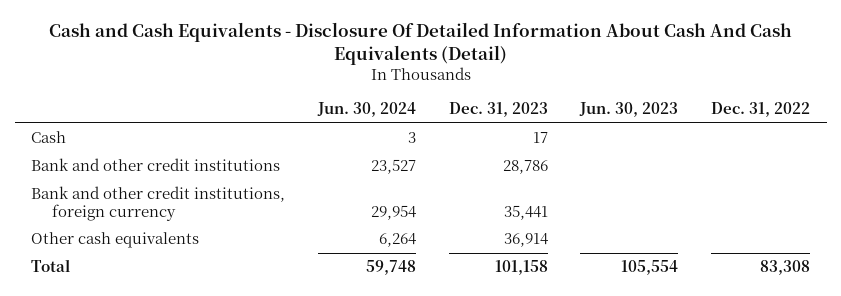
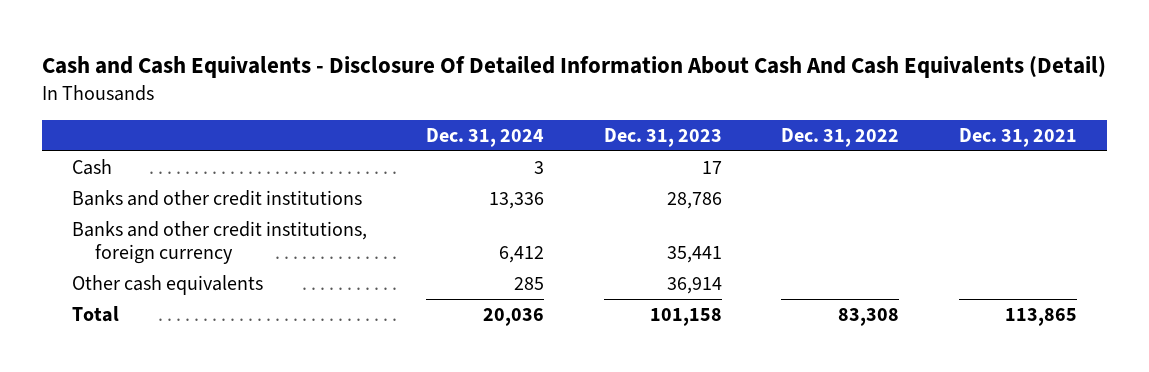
- | Jun. 30, 2024 | Dec. 31, 2023 | Jun. 30, 2023 | Dec. 31, 2022
+ | Dec. 31, 2024 | Dec. 31, 2023 | Dec. 31, 2022 | Dec. 31, 2021
- Bank and other credit institutions | 23,527 | 28,786 | |
- Bank and other credit institutions, foreign currency | 29,954 | 35,441 | |
+ Banks and other credit institutions | 13,336 | 28,786 | |
+ Banks and other credit institutions, foreign currency | 6,412 | 35,441 | |

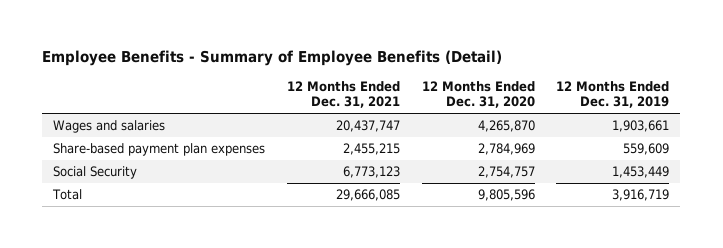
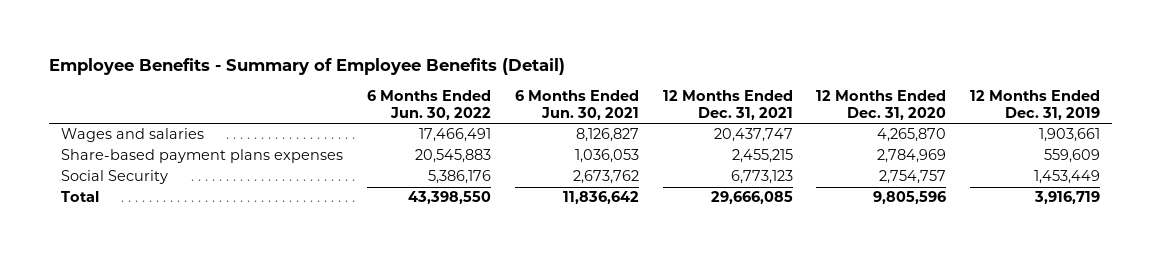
- | 12 Months Ended Dec. 31, 2021 | 12 Months Ended Dec. 31, 2020 | 12 Months Ended Dec. 31, 2019
+ | 6 Months Ended Jun. 30, 2022 | 6 Months Ended Jun. 30, 2021 | 12 Months Ended Dec. 31, 2021 | 12 Months Ended Dec. 31, 2020 | 12 Months Ended Dec. 31, 2019
- Share-based payment plan expenses | 2,455,215 | 2,784,969 | 559,609
+ Share-based payment plans expenses | 20,545,883 | 1,036,053 | 2,455,215 | 2,784,969 | 559,609

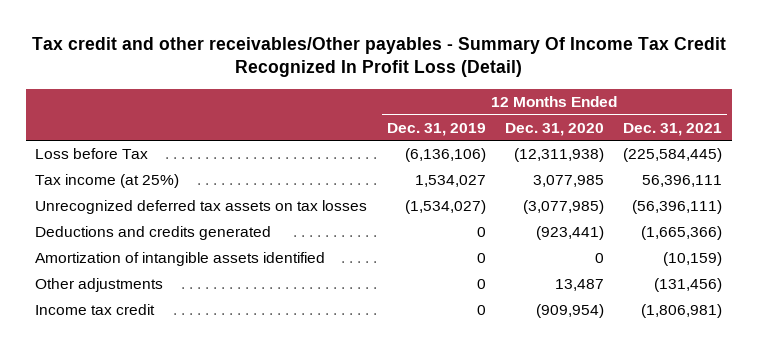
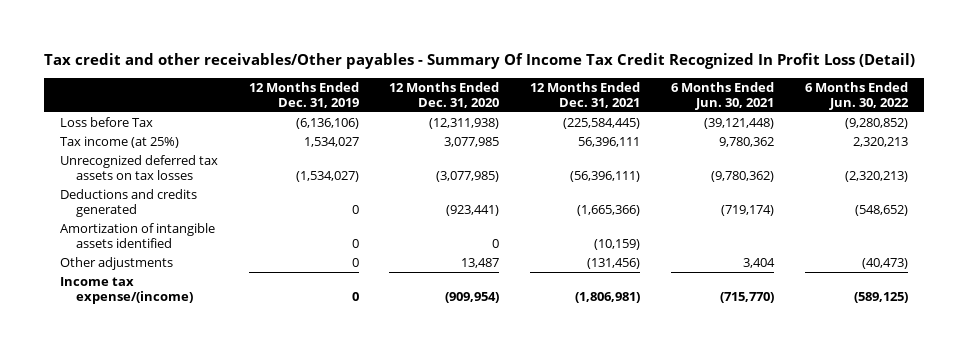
- | 12 Months Ended Dec. 31, 2019 | 12 Months Ended Dec. 31, 2020 | 12 Months Ended Dec. 31, 2021
+ | 12 Months Ended Dec. 31, 2019 | 12 Months Ended Dec. 31, 2020 | 12 Months Ended Dec. 31, 2021 | 6 Months Ended Jun. 30, 2021 | 6 Months Ended Jun. 30, 2022
- Income tax credit | 0 | (909,954) | (1,806,981)
+ Income tax expense/(income) | 0 | (909,954) | (1,806,981) | (715,770) | (589,125)

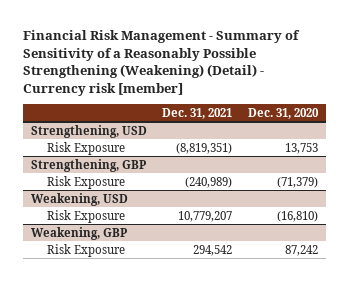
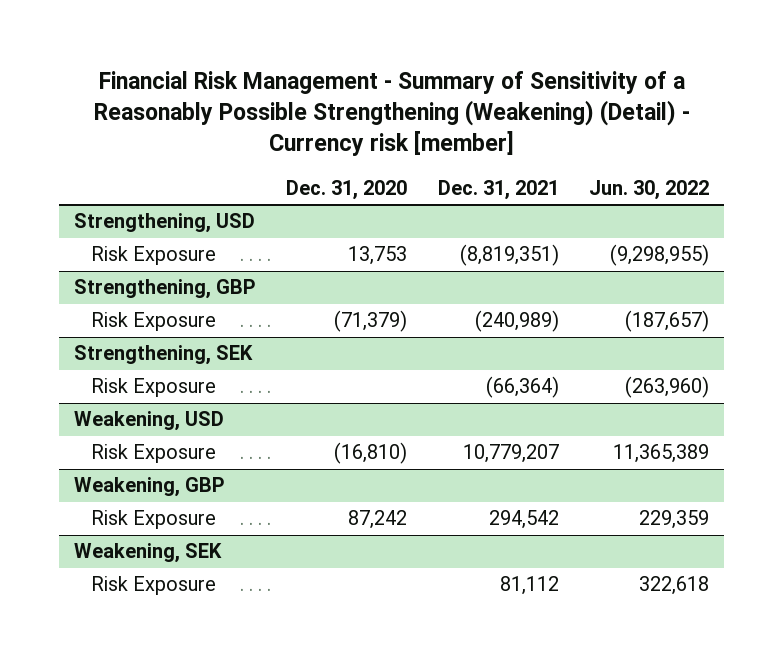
- | Dec. 31, 2021 | Dec. 31, 2020
+ | Dec. 31, 2020 | Dec. 31, 2021 | Jun. 30, 2022
+ Strengthening, SEK
+ Risk Exposure | | (66,364) | (263,960)
+ Weakening, SEK
+ Risk Exposure | | 81,112 | 322,618

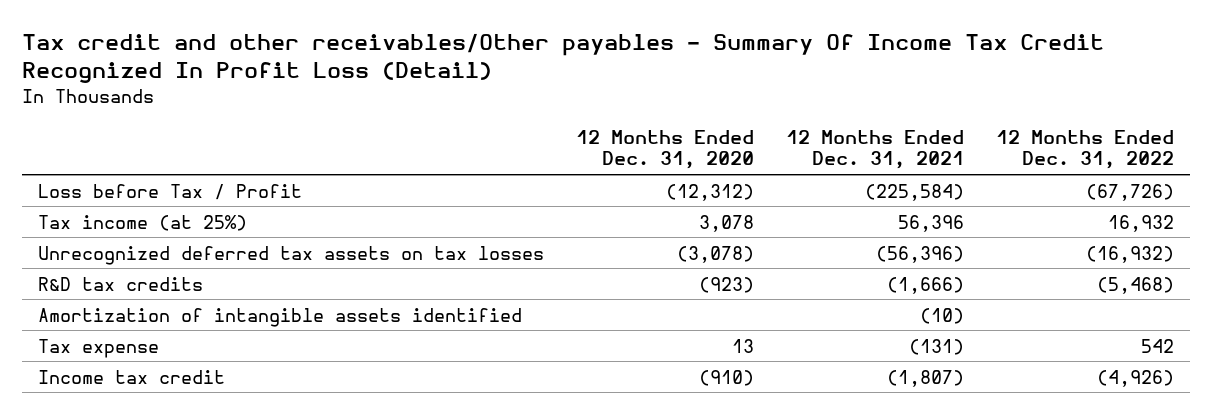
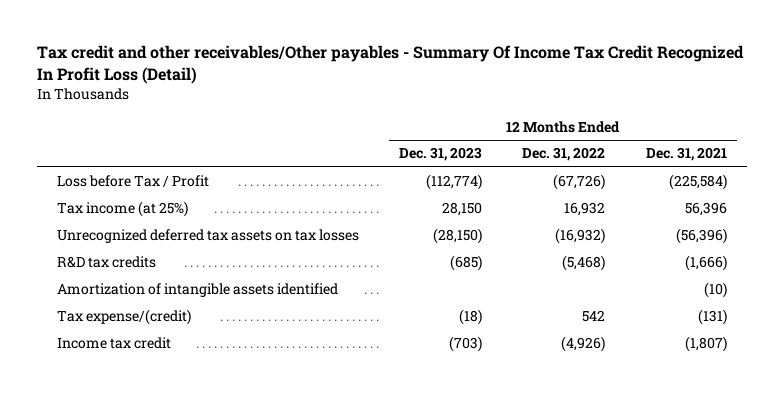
- | 12 Months Ended Dec. 31, 2020 | 12 Months Ended Dec. 31, 2021 | 12 Months Ended Dec. 31, 2022
+ | 12 Months Ended Dec. 31, 2023 | 12 Months Ended Dec. 31, 2022 | 12 Months Ended Dec. 31, 2021
- Tax expense | 13 | (131) | 542
+ Tax expense/(credit) | (18) | 542 | (131)

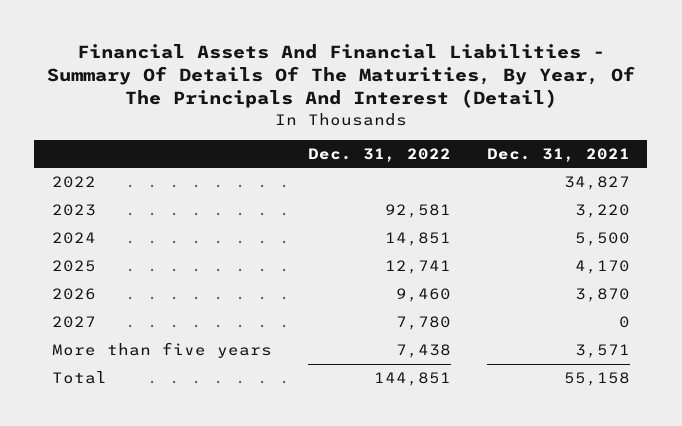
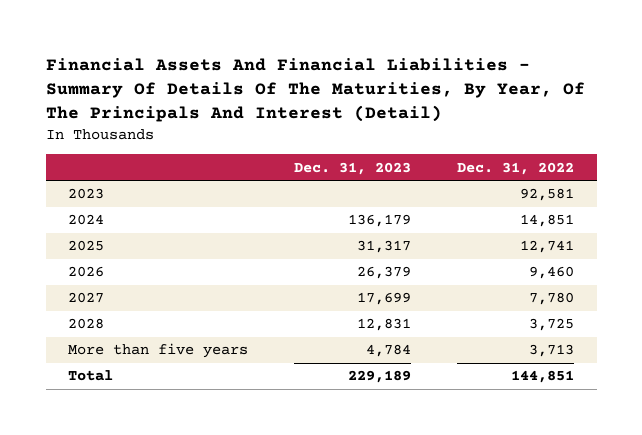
- | Dec. 31, 2022 | Dec. 31, 2021
+ | Dec. 31, 2023 | Dec. 31, 2022
- 2022 | | 34,827
- More than five years | 7,438 | 3,571
+ 2028 | 12,831 | 3,725
+ More than five years | 4,784 | 3,713

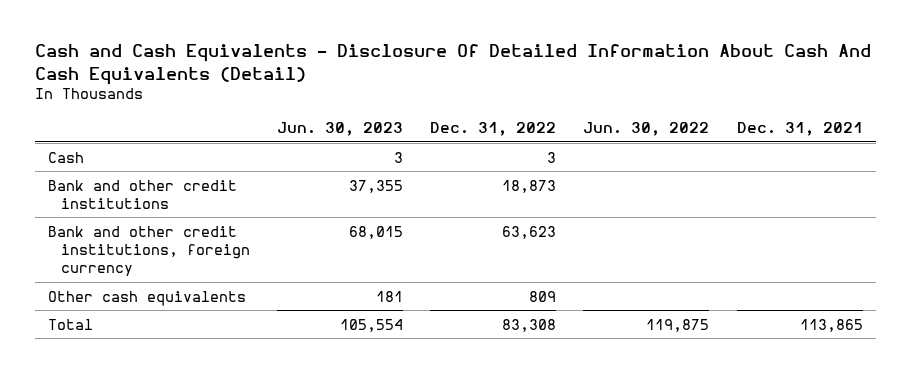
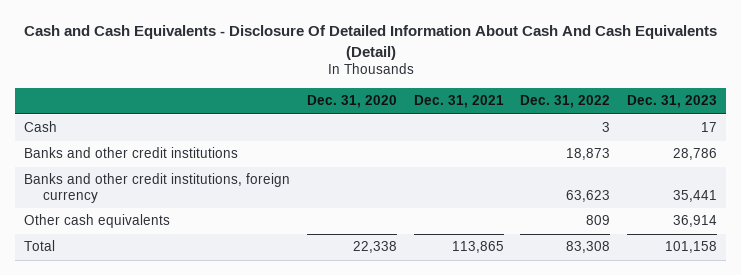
- | Jun. 30, 2023 | Dec. 31, 2022 | Jun. 30, 2022 | Dec. 31, 2021
+ | Dec. 31, 2020 | Dec. 31, 2021 | Dec. 31, 2022 | Dec. 31, 2023
- Bank and other credit institutions | 37,355 | 18,873 | |
- Bank and other credit institutions, foreign currency | 68,015 | 63,623 | |
+ Banks and other credit institutions | | | 18,873 | 28,786
+ Banks and other credit institutions, foreign currency | | | 63,623 | 35,441

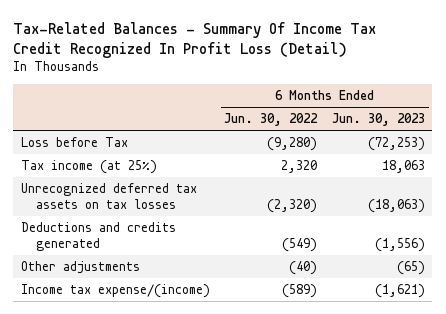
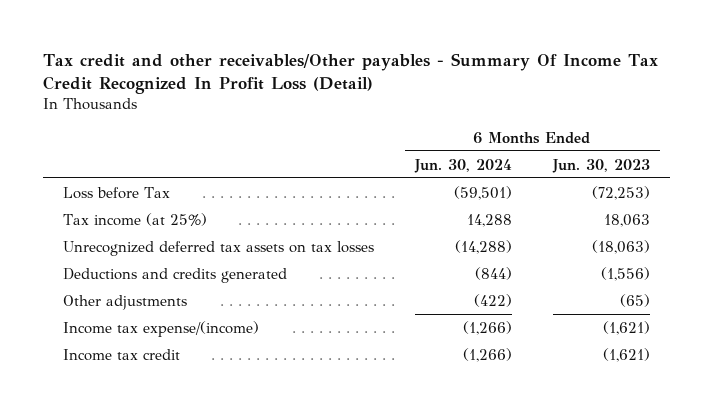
- Tax-Related Balances - Summary Of Income Tax Credit Recognized In Profit Loss (Detail)
+ Tax credit and other receivables/Other payables - Summary Of Income Tax Credit Recognized In Profit Loss (Detail)
- | 6 Months Ended Jun. 30, 2022 | 6 Months Ended Jun. 30, 2023
+ | 6 Months Ended Jun. 30, 2024 | 6 Months Ended Jun. 30, 2023
+ Income tax credit | (1,266) | (1,621)

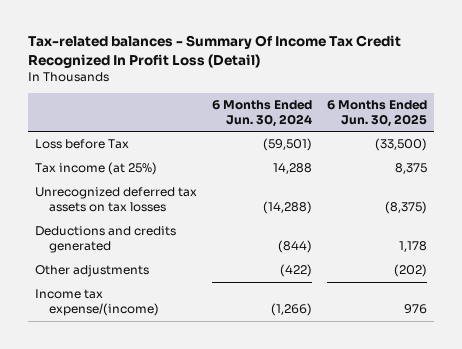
- Tax credit and other receivables/Other payables - Summary Of Income Tax Credit Recognized In Profit Loss (Detail)
+ Tax-related balances - Summary Of Income Tax Credit Recognized In Profit Loss (Detail)
- | 6 Months Ended Jun. 30, 2024 | 6 Months Ended Jun. 30, 2023
+ | 6 Months Ended Jun. 30, 2024 | 6 Months Ended Jun. 30, 2025
- Income tax credit | (1,266) | (1,621)

